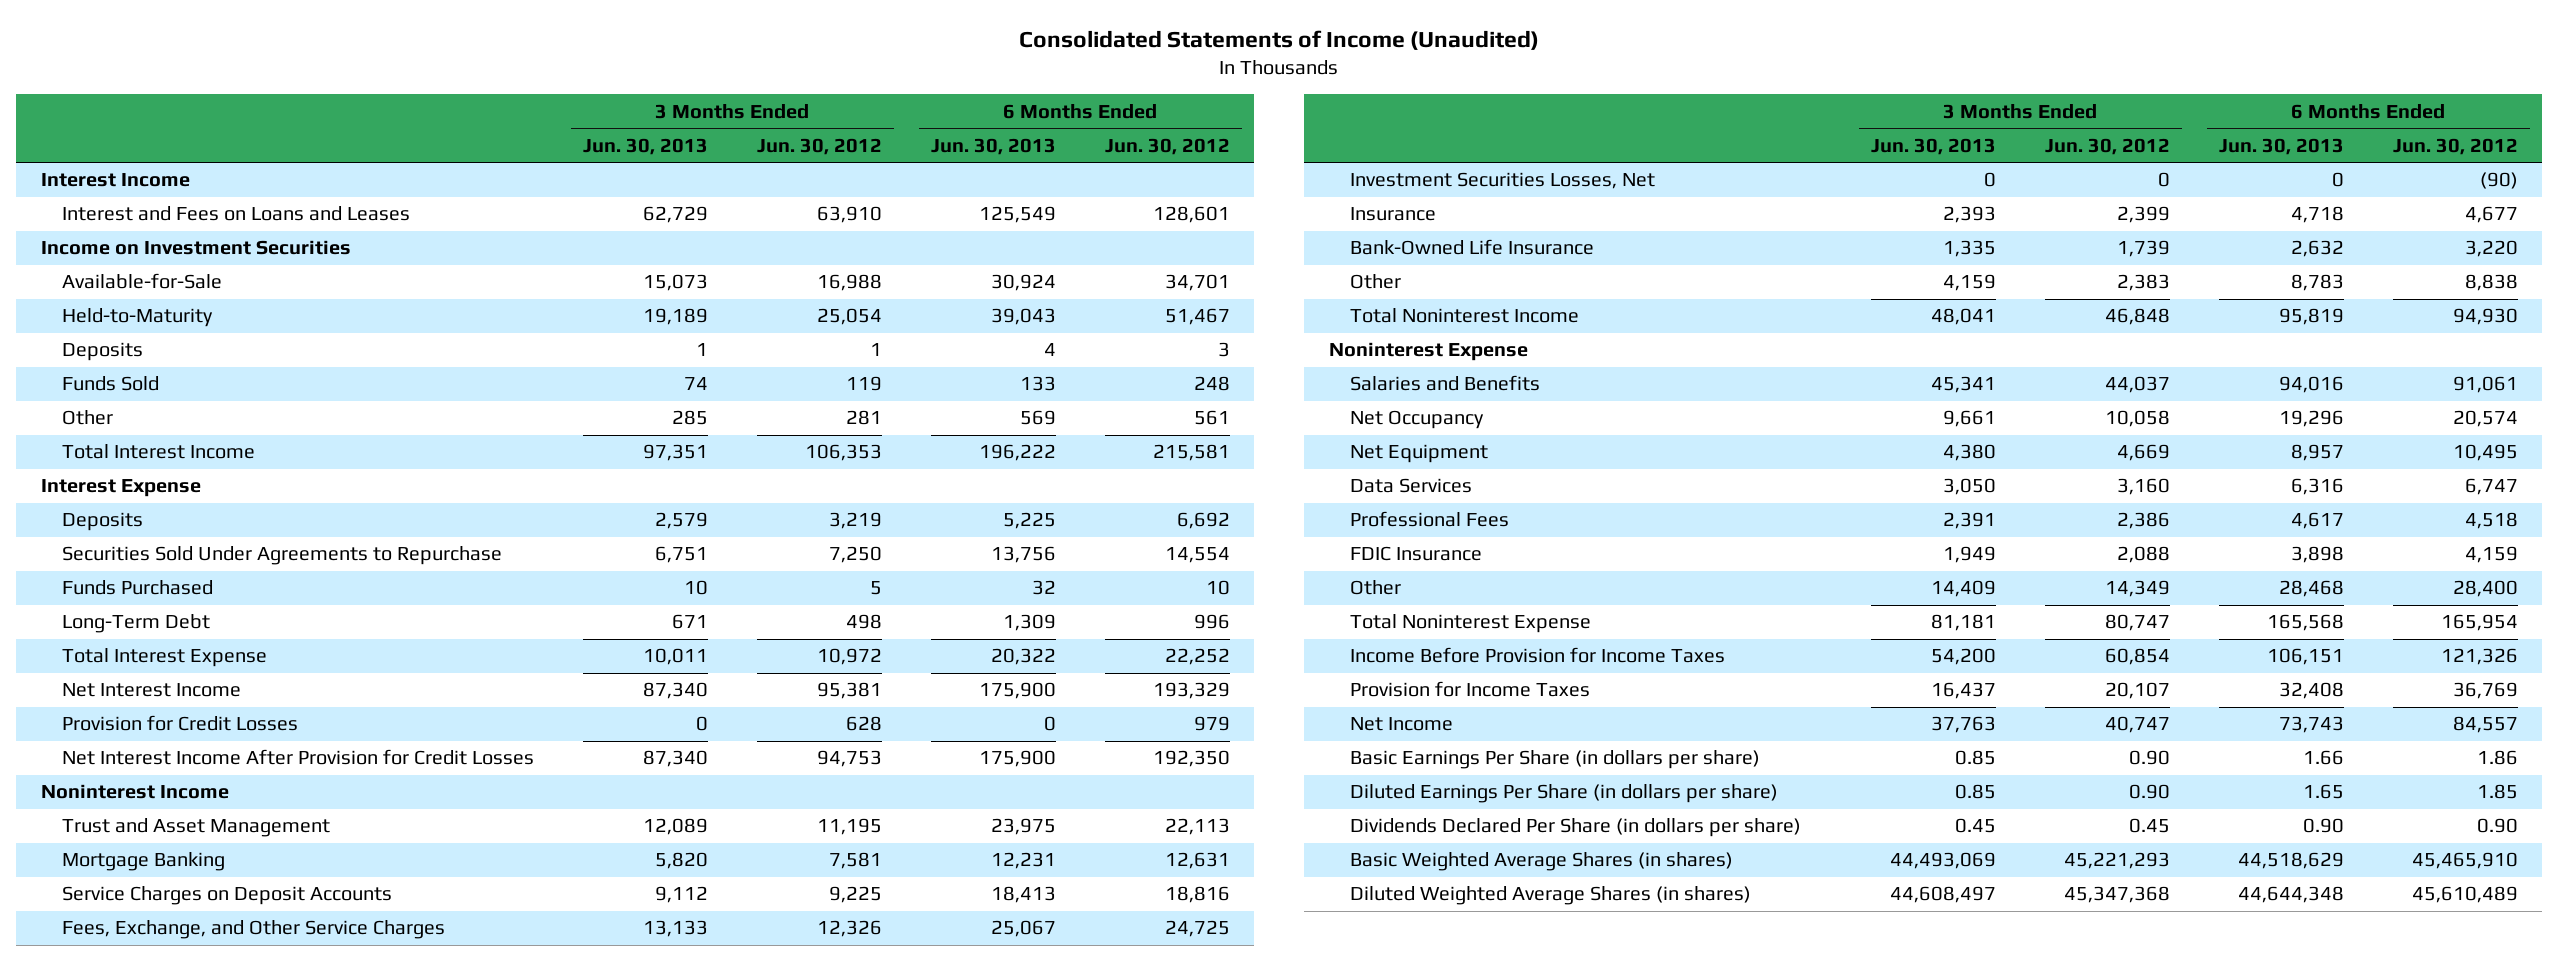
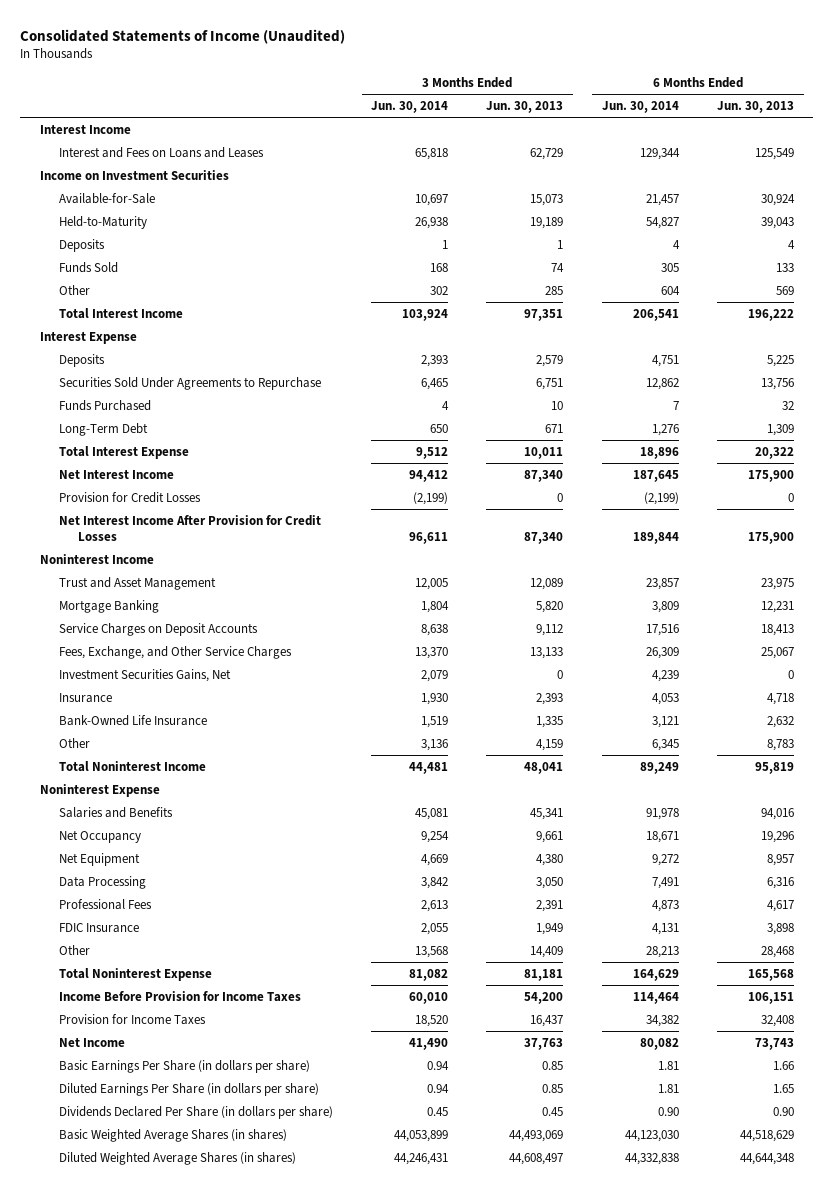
- | 3 Months Ended Jun. 30, 2013 | 3 Months Ended Jun. 30, 2012 | 6 Months Ended Jun. 30, 2013 | 6 Months Ended Jun. 30, 2012
+ | 3 Months Ended Jun. 30, 2014 | 3 Months Ended Jun. 30, 2013 | 6 Months Ended Jun. 30, 2014 | 6 Months Ended Jun. 30, 2013
- Investment Securities Losses, Net | 0 | 0 | 0 | (90)
+ Investment Securities Gains, Net | 2,079 | 0 | 4,239 | 0
- Data Services | 3,050 | 3,160 | 6,316 | 6,747
+ Data Processing | 3,842 | 3,050 | 7,491 | 6,316

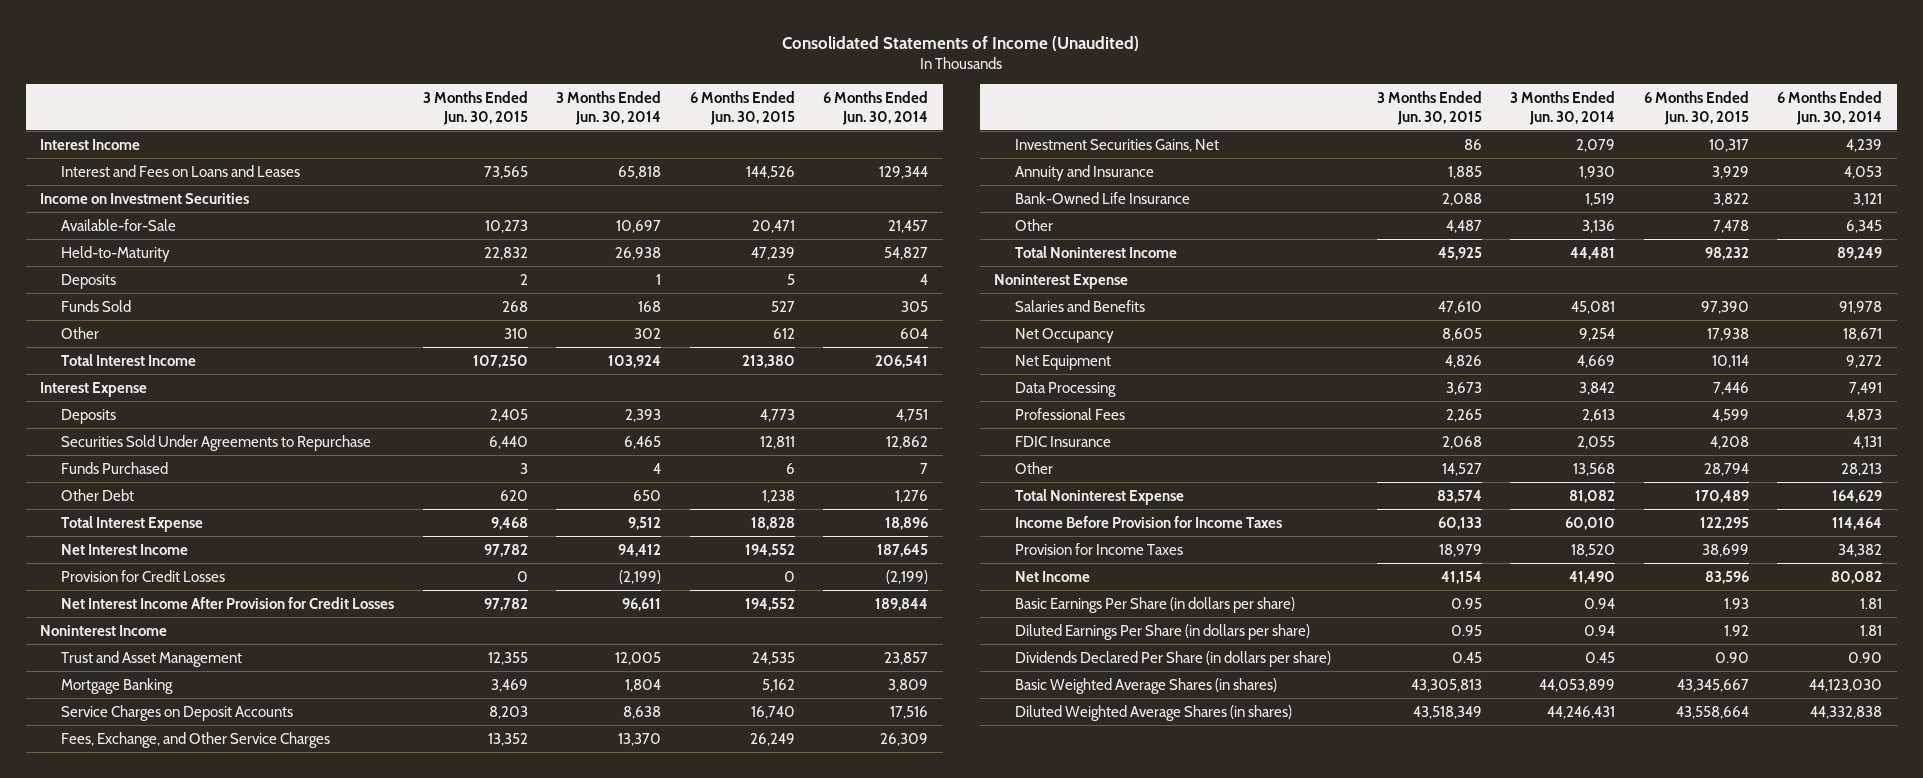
- | 3 Months Ended Jun. 30, 2014 | 3 Months Ended Jun. 30, 2013 | 6 Months Ended Jun. 30, 2014 | 6 Months Ended Jun. 30, 2013
+ | 3 Months Ended Jun. 30, 2015 | 3 Months Ended Jun. 30, 2014 | 6 Months Ended Jun. 30, 2015 | 6 Months Ended Jun. 30, 2014
- Long-Term Debt | 650 | 671 | 1,276 | 1,309
+ Other Debt | 620 | 650 | 1,238 | 1,276
- Insurance | 1,930 | 2,393 | 4,053 | 4,718
+ Annuity and Insurance | 1,885 | 1,930 | 3,929 | 4,053

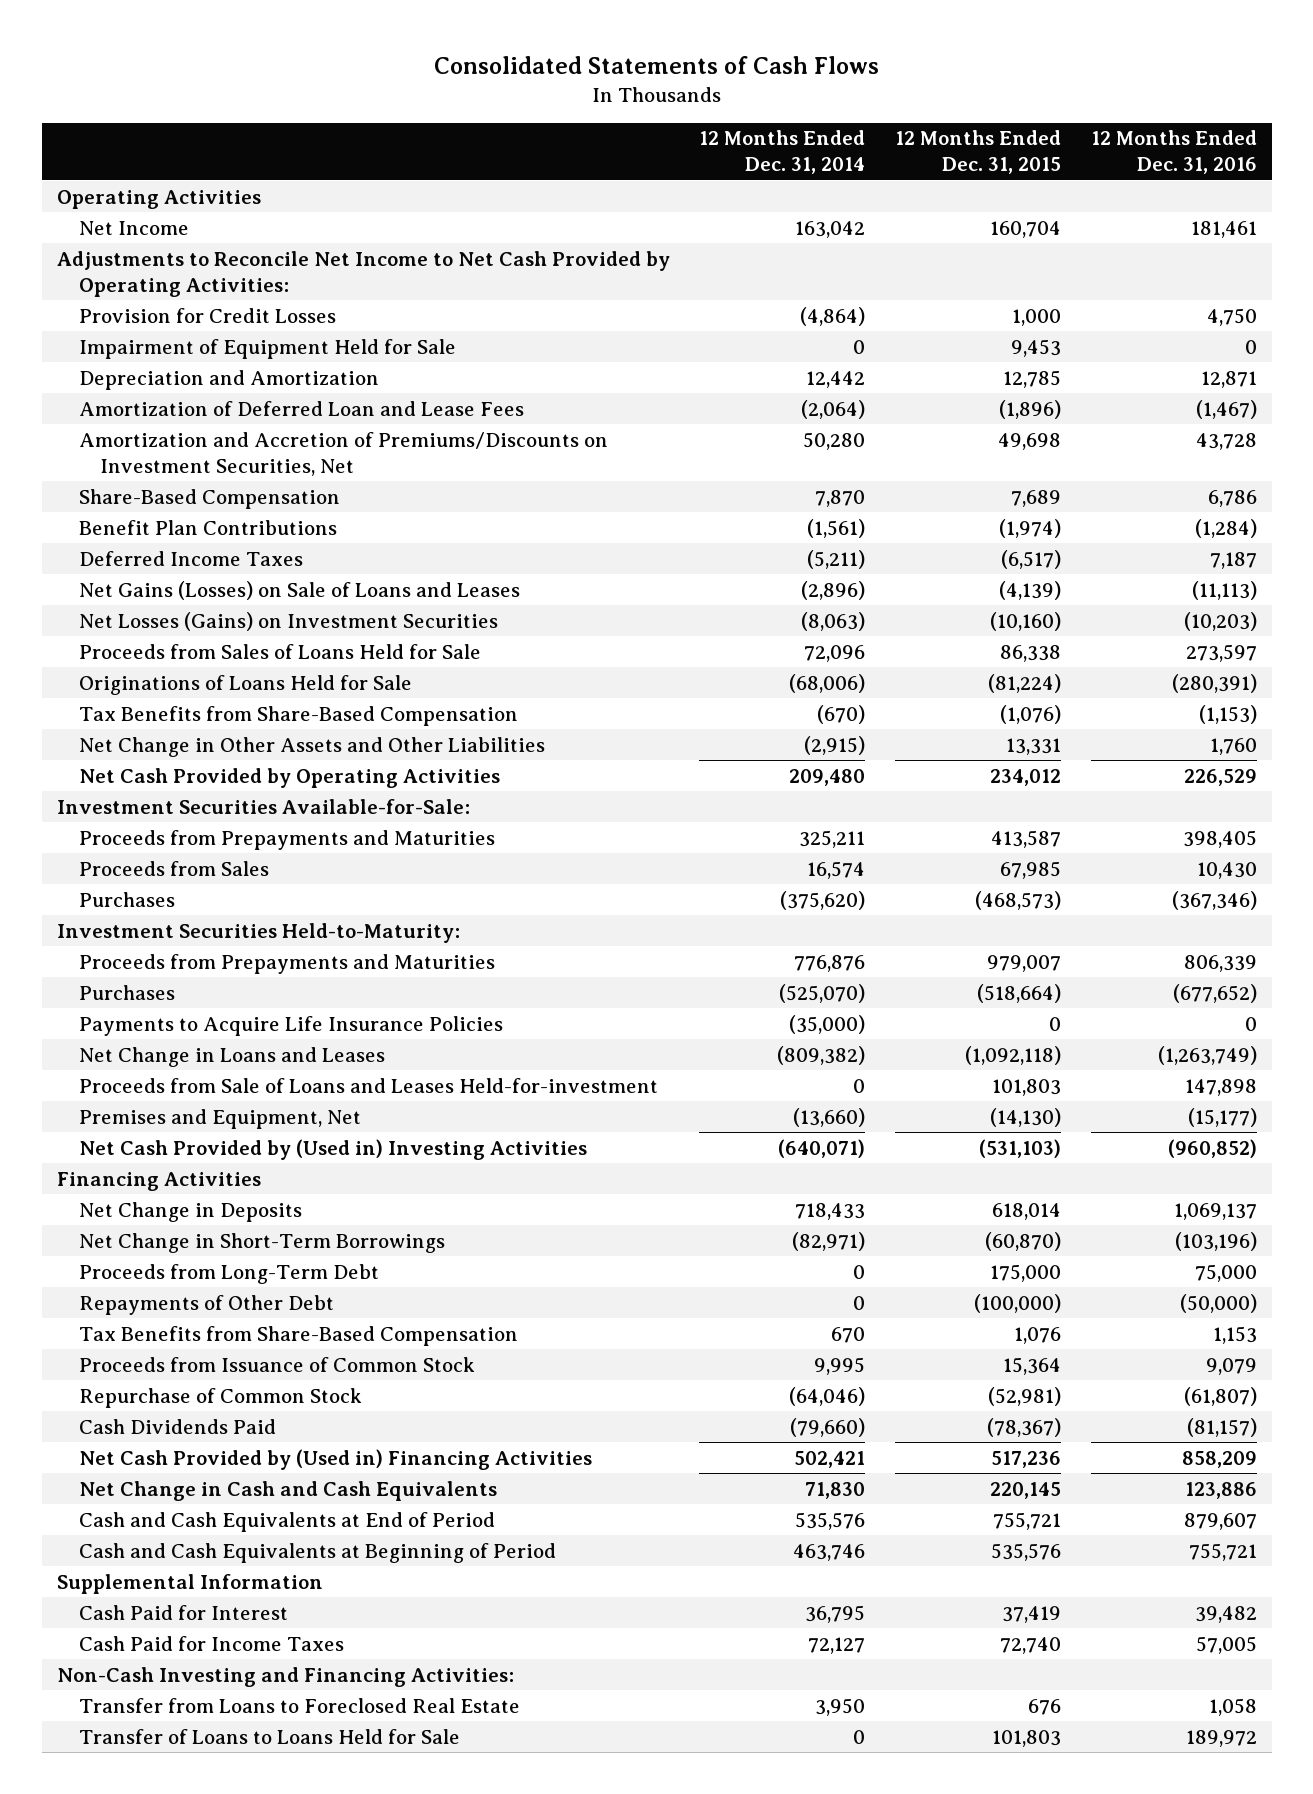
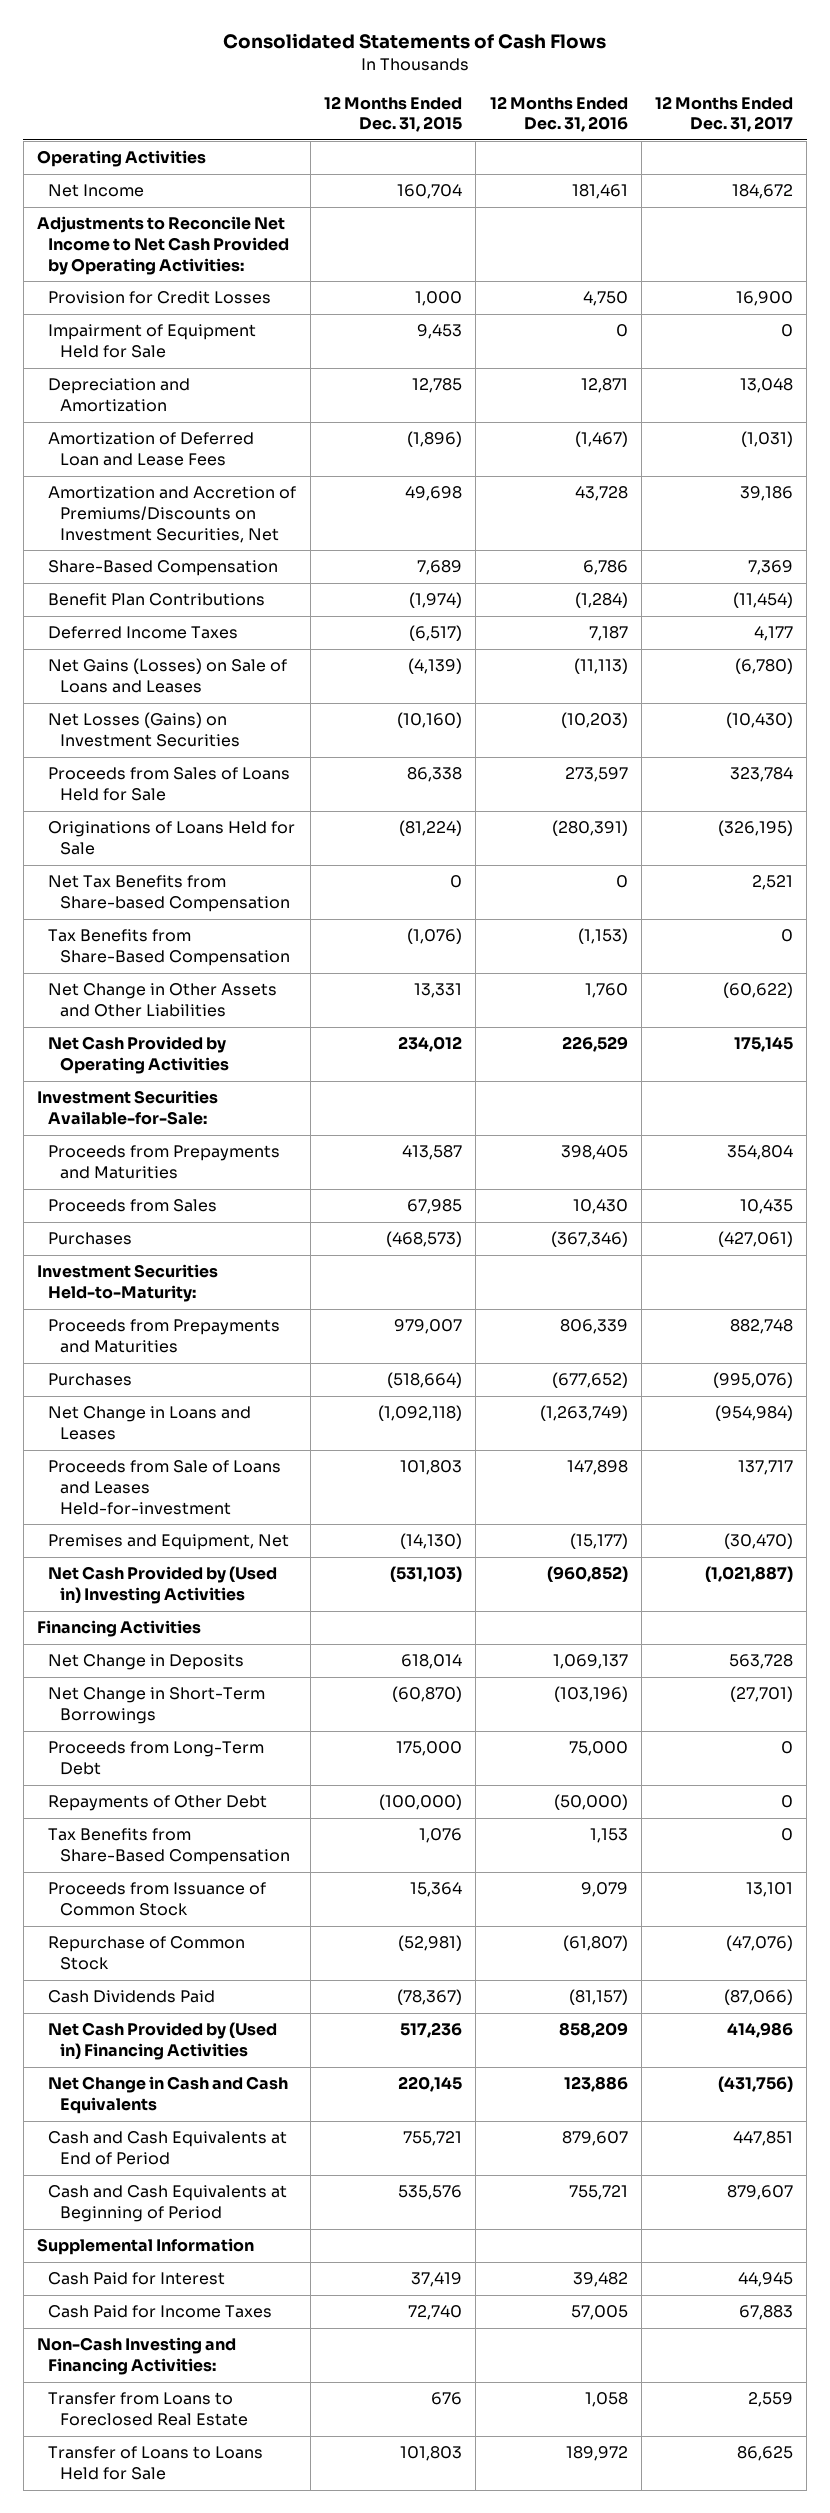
- | 12 Months Ended Dec. 31, 2014 | 12 Months Ended Dec. 31, 2015 | 12 Months Ended Dec. 31, 2016
+ | 12 Months Ended Dec. 31, 2015 | 12 Months Ended Dec. 31, 2016 | 12 Months Ended Dec. 31, 2017
+ Net Tax Benefits from Share-based Compensation | 0 | 0 | 2,521
- Payments to Acquire Life Insurance Policies | (35,000) | 0 | 0

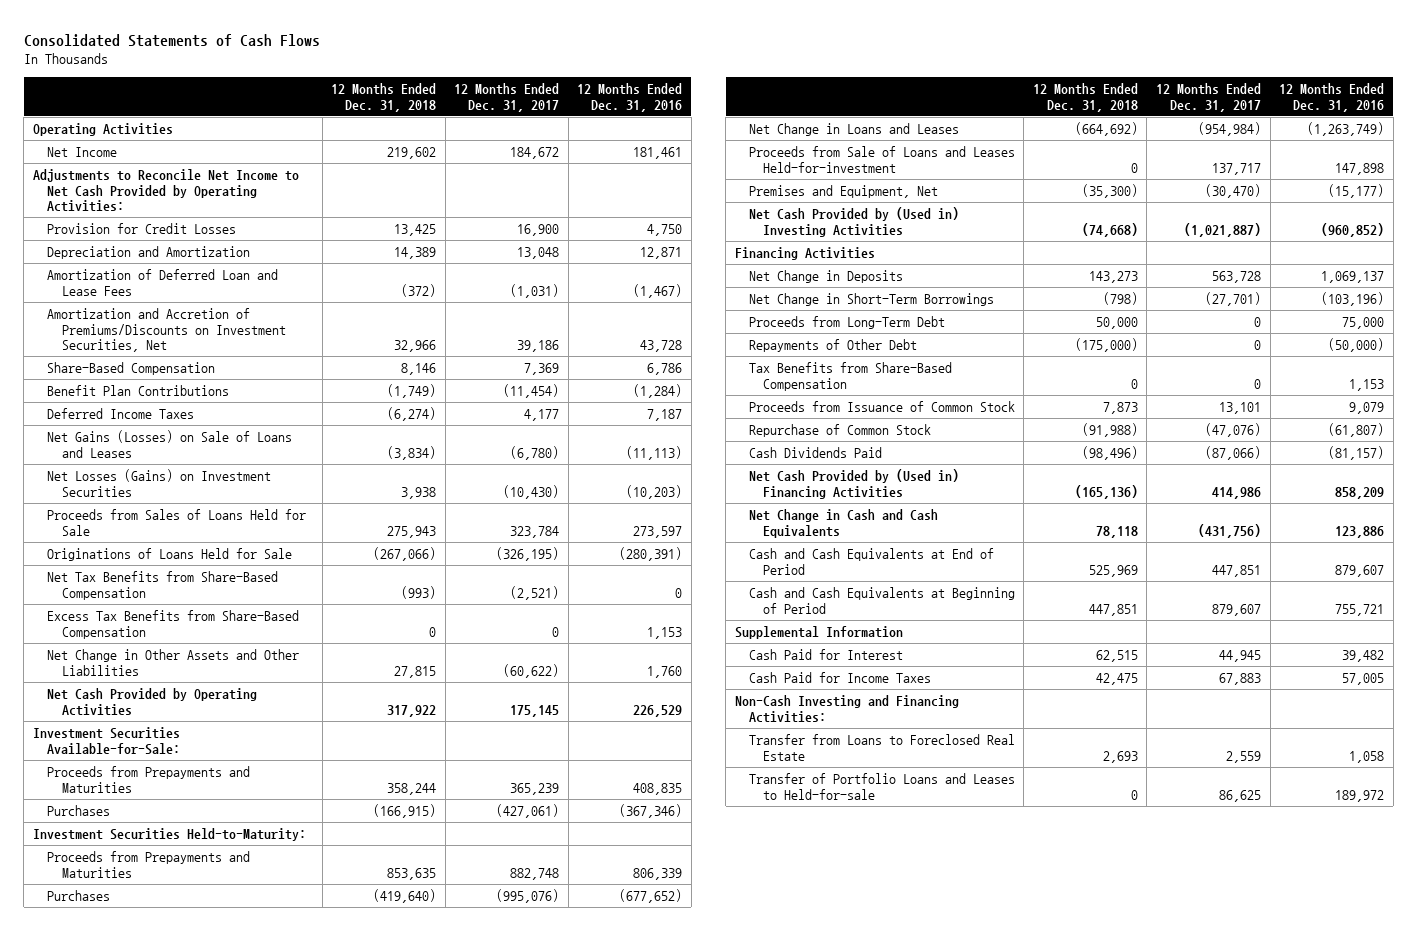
- | 12 Months Ended Dec. 31, 2015 | 12 Months Ended Dec. 31, 2016 | 12 Months Ended Dec. 31, 2017
+ | 12 Months Ended Dec. 31, 2018 | 12 Months Ended Dec. 31, 2017 | 12 Months Ended Dec. 31, 2016
- Impairment of Equipment Held for Sale | 9,453 | 0 | 0
- Net Tax Benefits from Share-based Compensation | 0 | 0 | 2,521
- Tax Benefits from Share-Based Compensation | (1,076) | (1,153) | 0
+ Net Tax Benefits from Share-Based Compensation | (993) | (2,521) | 0
+ Excess Tax Benefits from Share-Based Compensation | 0 | 0 | 1,153
- Proceeds from Prepayments and Maturities | 413,587 | 398,405 | 354,804
- Proceeds from Sales | 67,985 | 10,430 | 10,435
+ Proceeds from Prepayments and Maturities | 358,244 | 365,239 | 408,835
- Transfer of Loans to Loans Held for Sale | 101,803 | 189,972 | 86,625
+ Transfer of Portfolio Loans and Leases to Held-for-sale | 0 | 86,625 | 189,972

